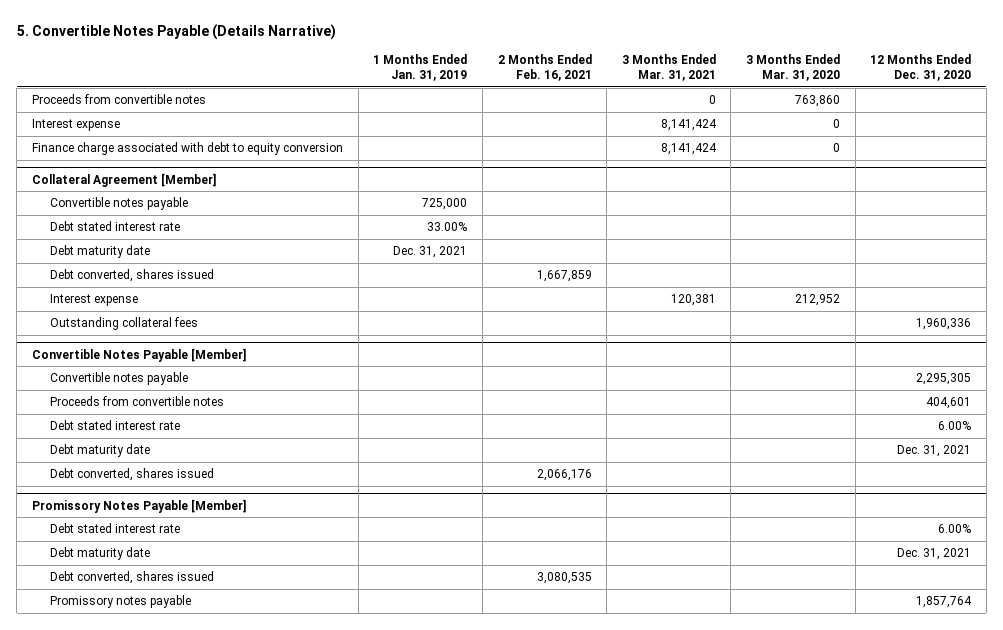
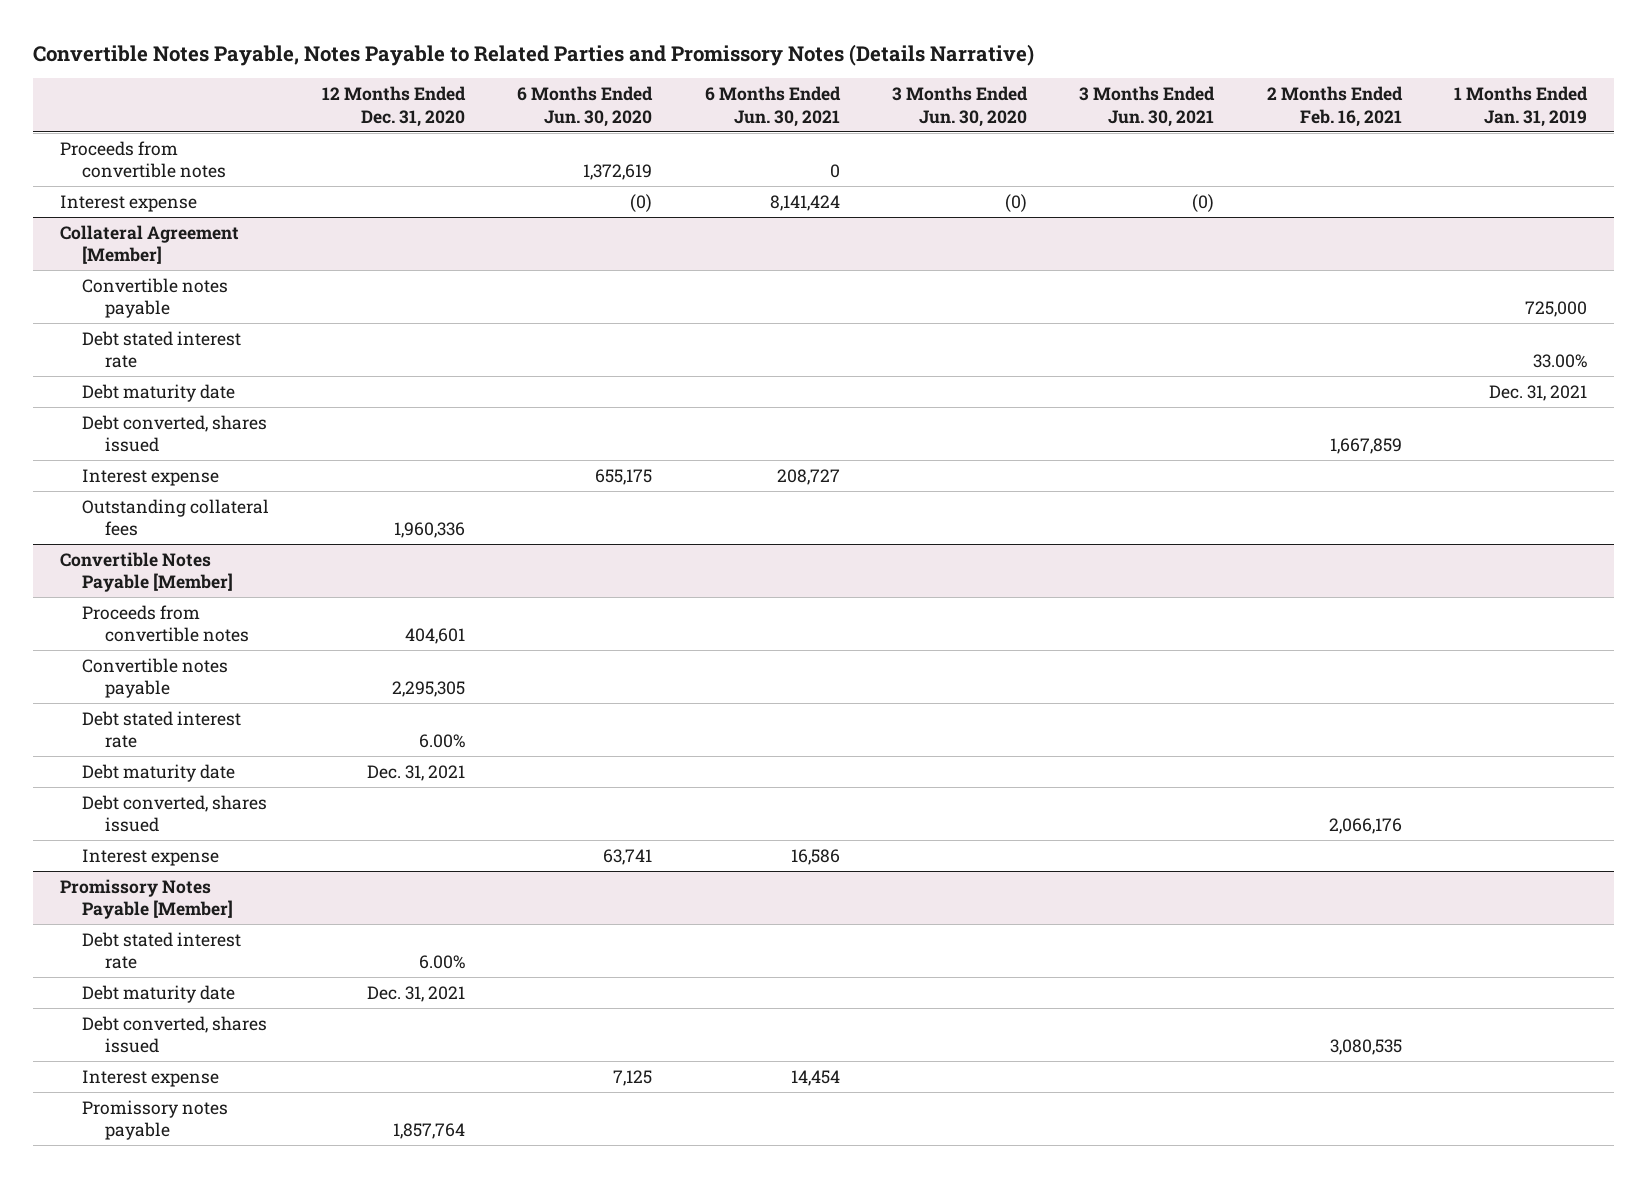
- 5. Convertible Notes Payable (Details Narrative)
+ Convertible Notes Payable, Notes Payable to Related Parties and Promissory Notes (Details Narrative)
- | 1 Months Ended Jan. 31, 2019 | 2 Months Ended Feb. 16, 2021 | 3 Months Ended Mar. 31, 2021 | 3 Months Ended Mar. 31, 2020 | 12 Months Ended Dec. 31, 2020
+ | 12 Months Ended Dec. 31, 2020 | 6 Months Ended Jun. 30, 2020 | 6 Months Ended Jun. 30, 2021 | 3 Months Ended Jun. 30, 2020 | 3 Months Ended Jun. 30, 2021 | 2 Months Ended Feb. 16, 2021 | 1 Months Ended Jan. 31, 2019
- Finance charge associated with debt to equity conversion | | | 8,141,424 | 0 |
@ Convertible Notes Payable [Member]
moved down: Convertible notes payable | 2,295,305 | | | | | |
+ Interest expense | | 63,741 | 16,586 | | | |
@ Promissory Notes Payable [Member]
+ Interest expense | | 7,125 | 14,454 | | | |

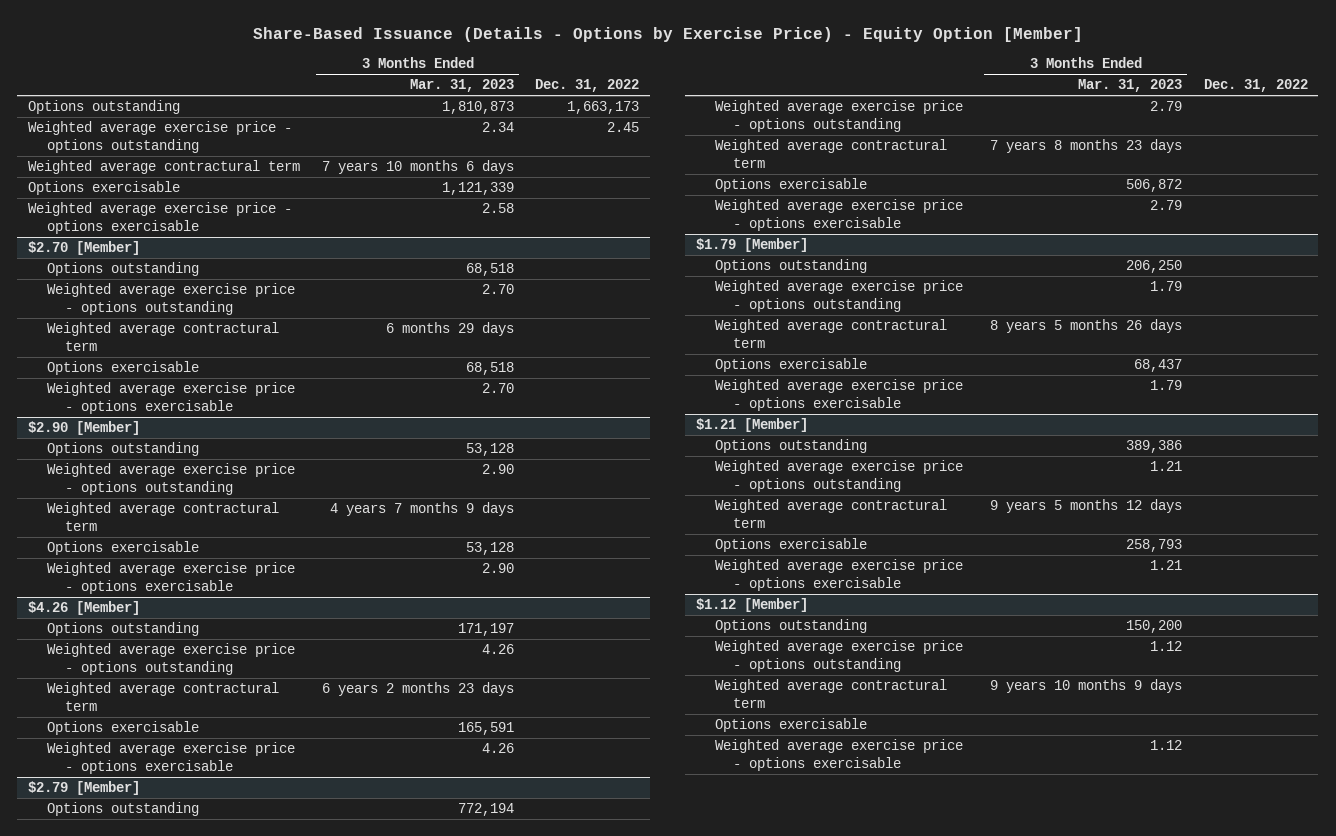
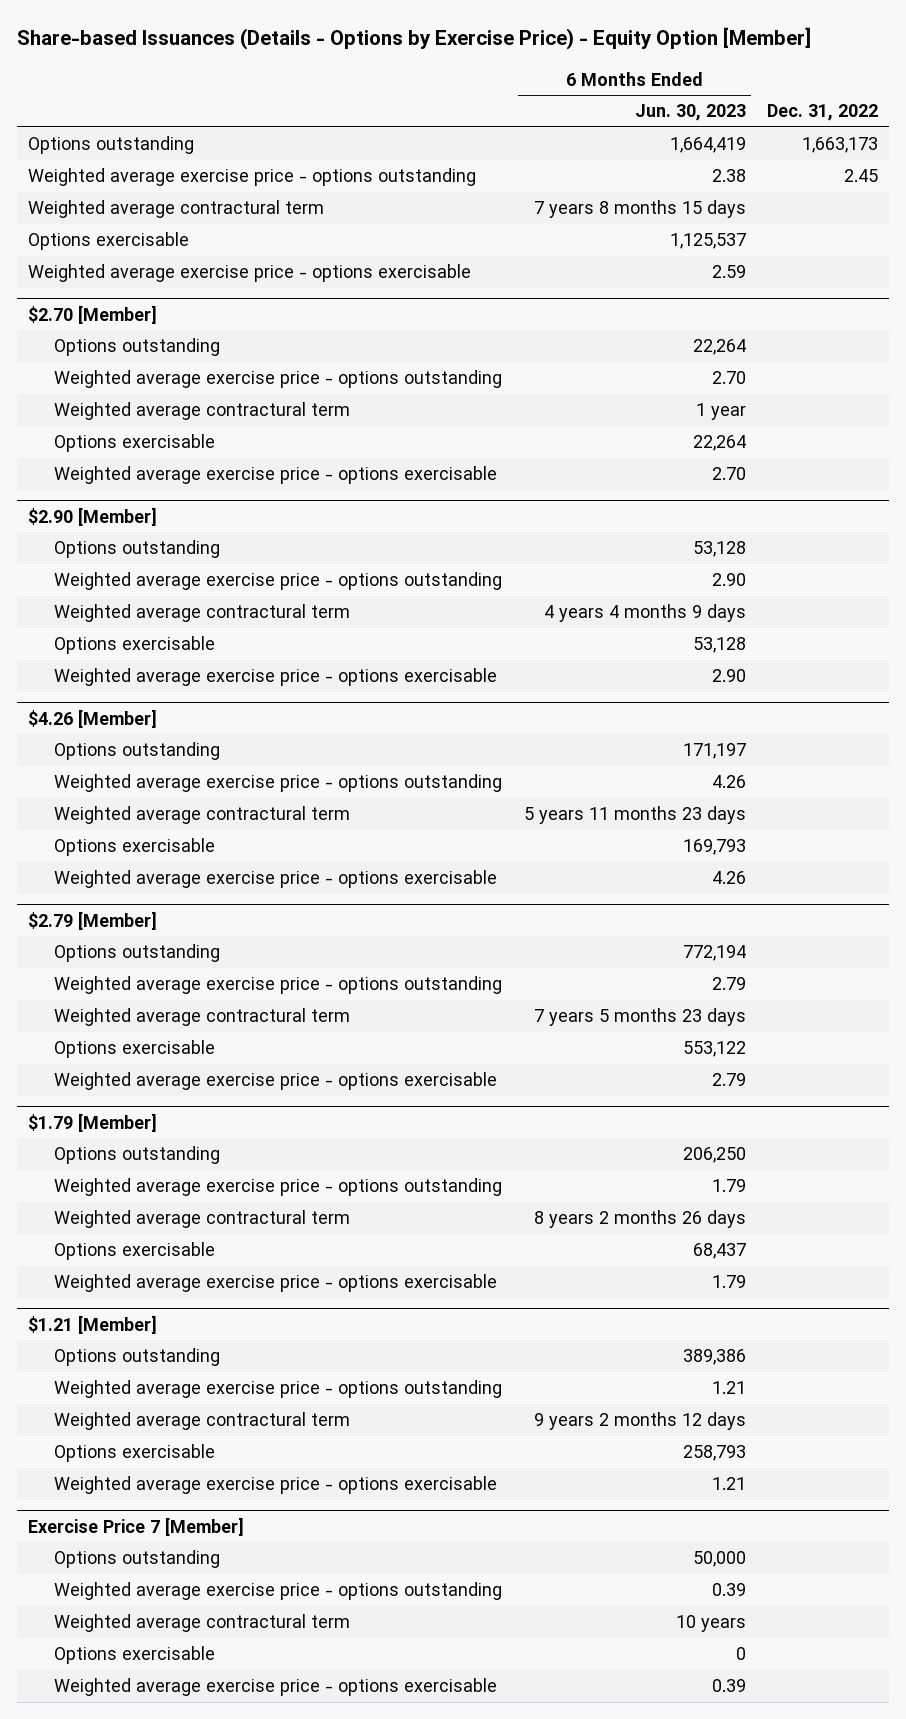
- Share-Based Issuance (Details - Options by Exercise Price) - Equity Option [Member]
+ Share-based Issuances (Details - Options by Exercise Price) - Equity Option [Member]
- | 3 Months Ended Mar. 31, 2023 | Dec. 31, 2022
+ | 6 Months Ended Jun. 30, 2023 | Dec. 31, 2022
- $1.12 [Member]
+ Exercise Price 7 [Member]

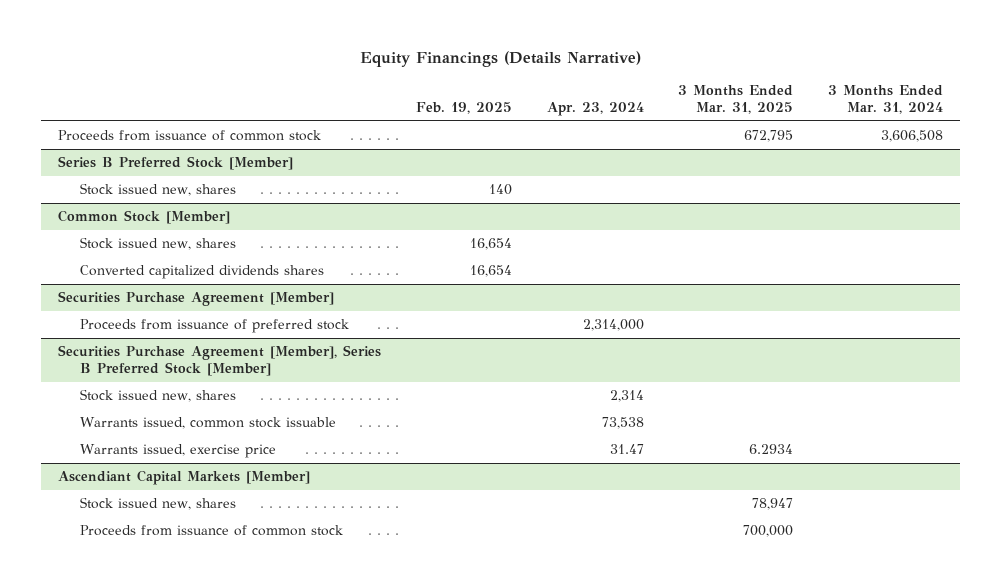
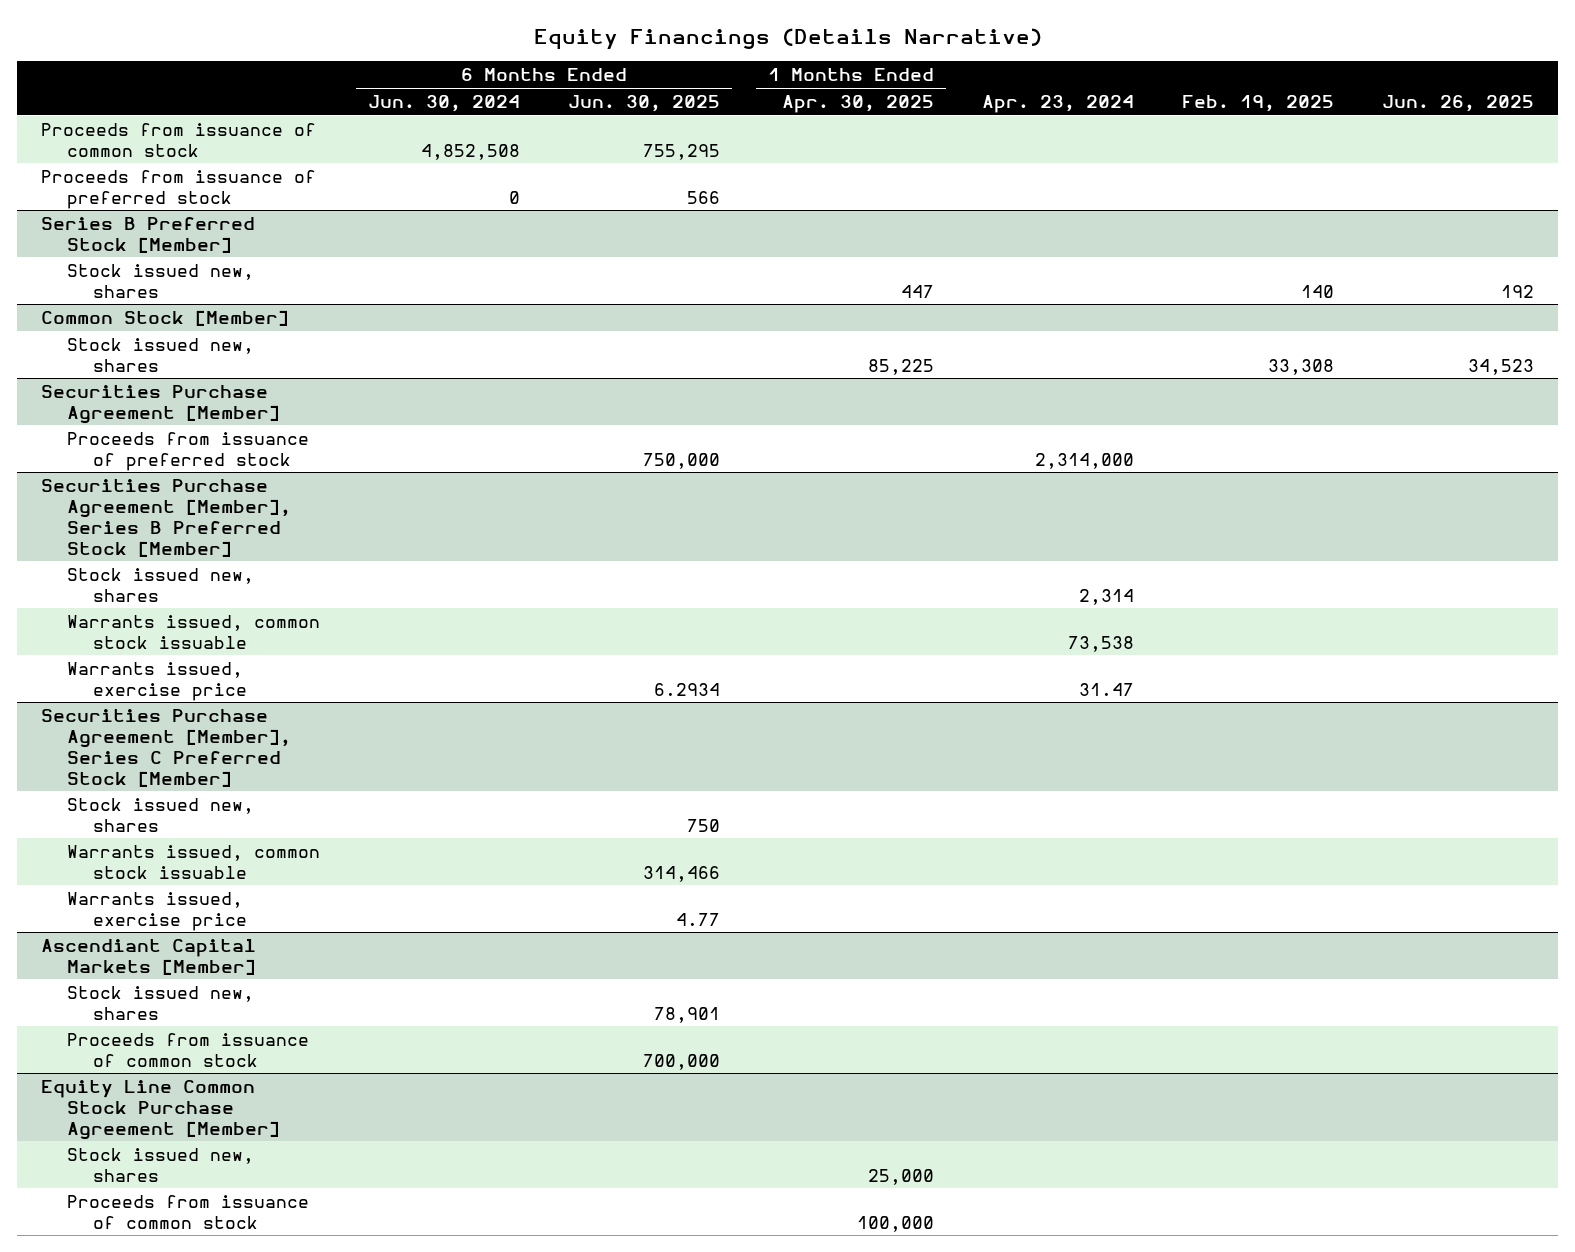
- | Feb. 19, 2025 | Apr. 23, 2024 | 3 Months Ended Mar. 31, 2025 | 3 Months Ended Mar. 31, 2024
+ | 6 Months Ended Jun. 30, 2024 | 6 Months Ended Jun. 30, 2025 | 1 Months Ended Apr. 30, 2025 | Apr. 23, 2024 | Feb. 19, 2025 | Jun. 26, 2025
+ Proceeds from issuance of preferred stock | 0 | 566 | | | |
@ Common Stock [Member]
- Stock issued new, shares | 16,654 | | |
- Converted capitalized dividends shares | 16,654 | | |
+ Stock issued new, shares | | | 85,225 | | 33,308 | 34,523
+ Securities Purchase Agreement [Member], Series C Preferred Stock [Member]
+ Stock issued new, shares | | 750 | | | |
+ Warrants issued, common stock issuable | | 314,466 | | | |
+ Warrants issued, exercise price | | 4.77 | | | |
+ Equity Line Common Stock Purchase Agreement [Member]
+ Stock issued new, shares | | | 25,000 | | |
+ Proceeds from issuance of common stock | | | 100,000 | | |

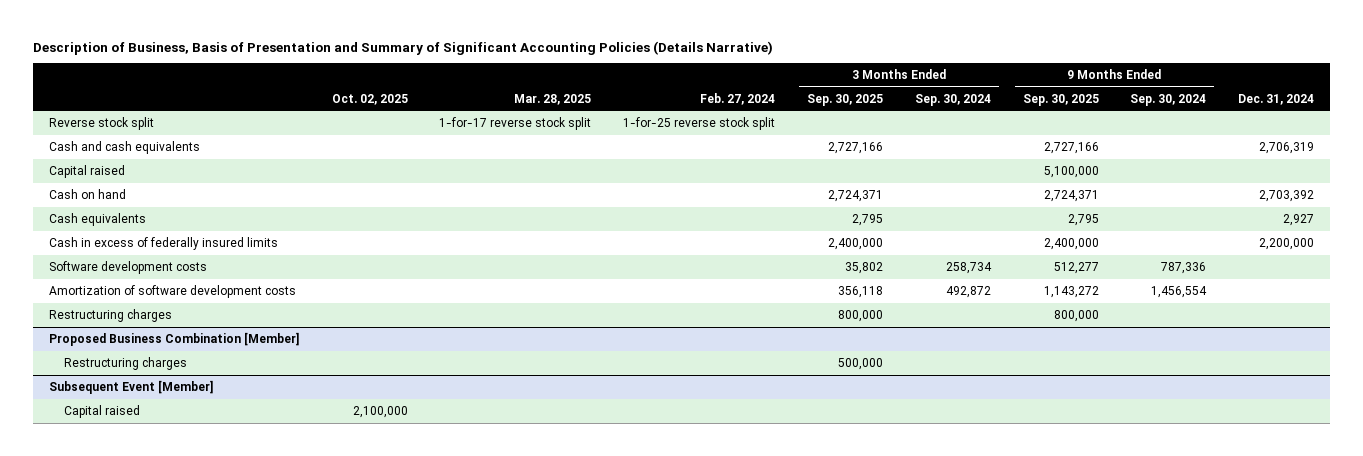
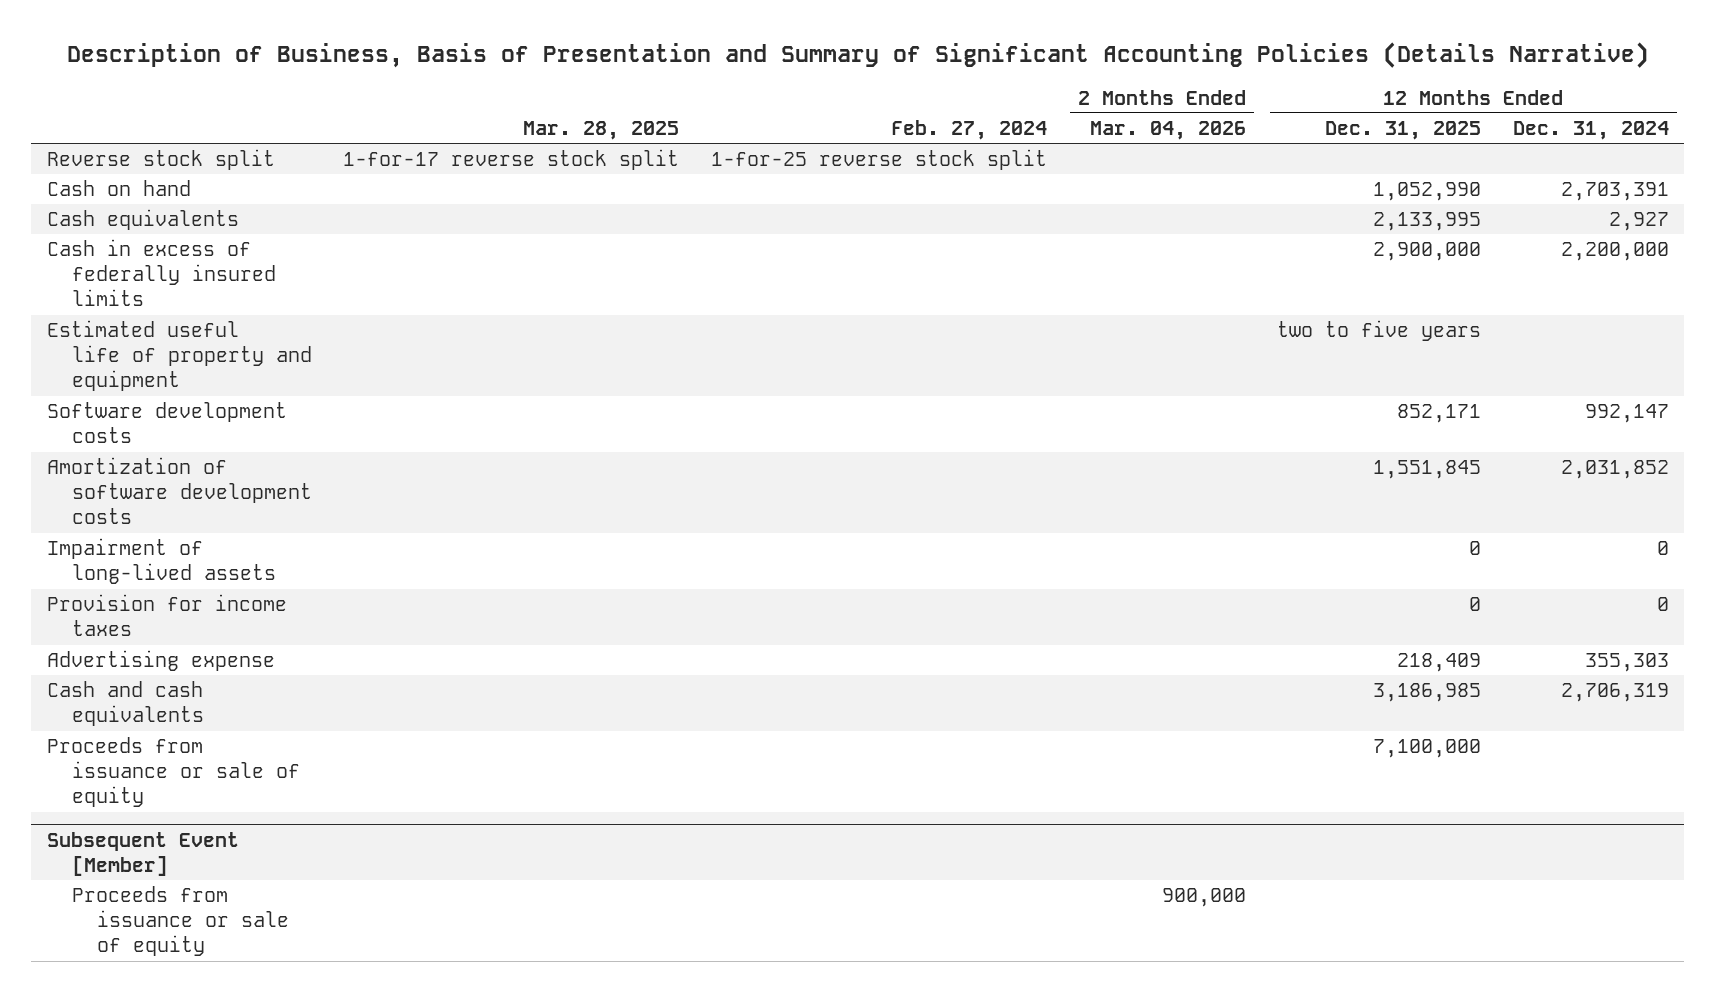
- | Oct. 02, 2025 | Mar. 28, 2025 | Feb. 27, 2024 | 3 Months Ended Sep. 30, 2025 | 3 Months Ended Sep. 30, 2024 | 9 Months Ended Sep. 30, 2025 | 9 Months Ended Sep. 30, 2024 | Dec. 31, 2024
+ | Mar. 28, 2025 | Feb. 27, 2024 | 2 Months Ended Mar. 04, 2026 | 12 Months Ended Dec. 31, 2025 | 12 Months Ended Dec. 31, 2024
- Capital raised | | | | | | 5,100,000 | |
+ Estimated useful life of property and equipment | | | | two to five years |
- Restructuring charges | | | | 800,000 | | 800,000 | |
- Proposed Business Combination [Member]
- Restructuring charges | | | | 500,000 | | | |
+ Impairment of long-lived assets | | | | 0 | 0
+ Provision for income taxes | | | | 0 | 0
+ Advertising expense | | | | 218,409 | 355,303
moved down: Cash and cash equivalents | | | | 3,186,985 | 2,706,319
+ Proceeds from issuance or sale of equity | | | | 7,100,000 |
@ Subsequent Event [Member]
- Capital raised | 2,100,000 | | | | | | |
+ Proceeds from issuance or sale of equity | | | 900,000 | |

